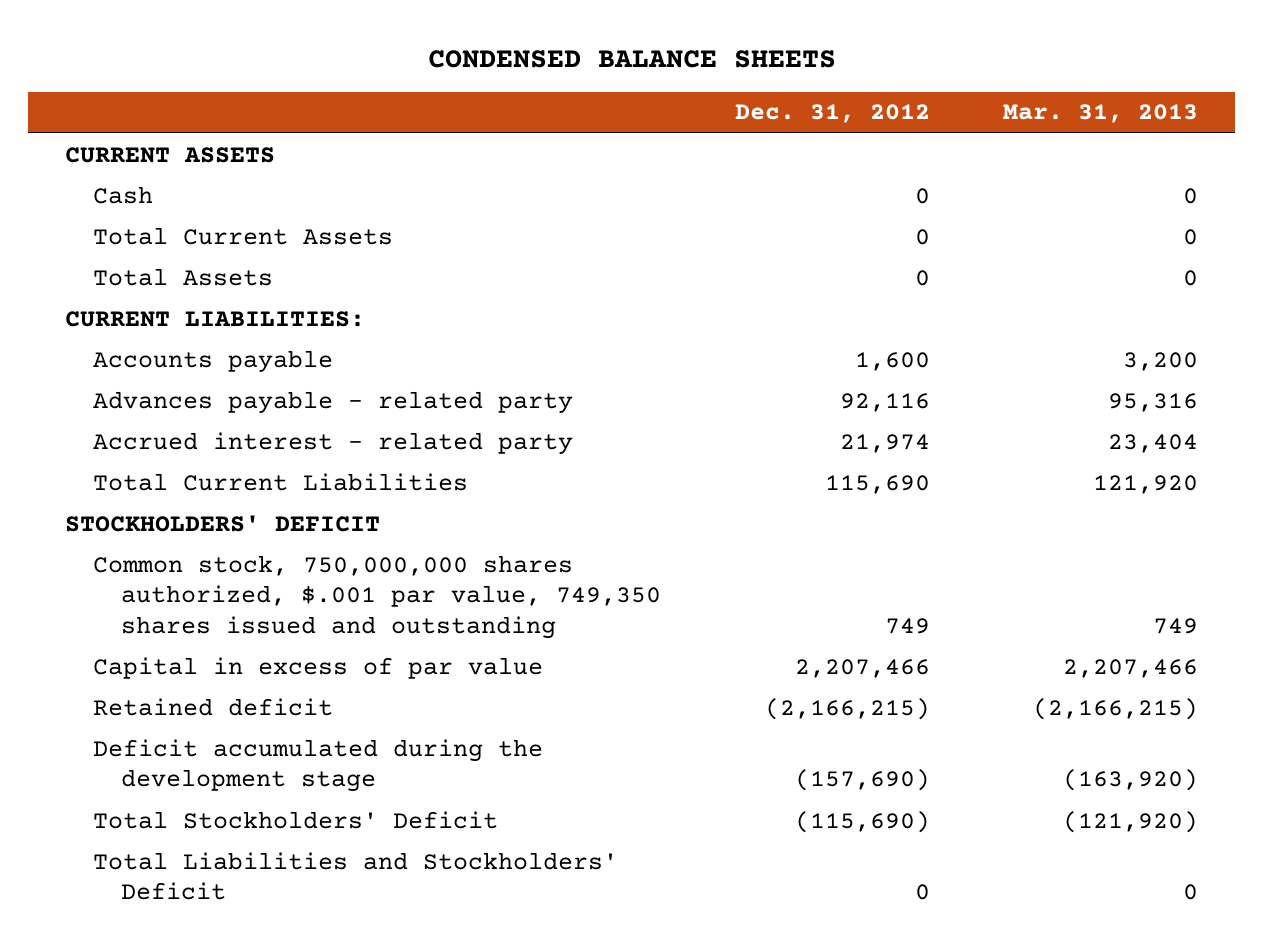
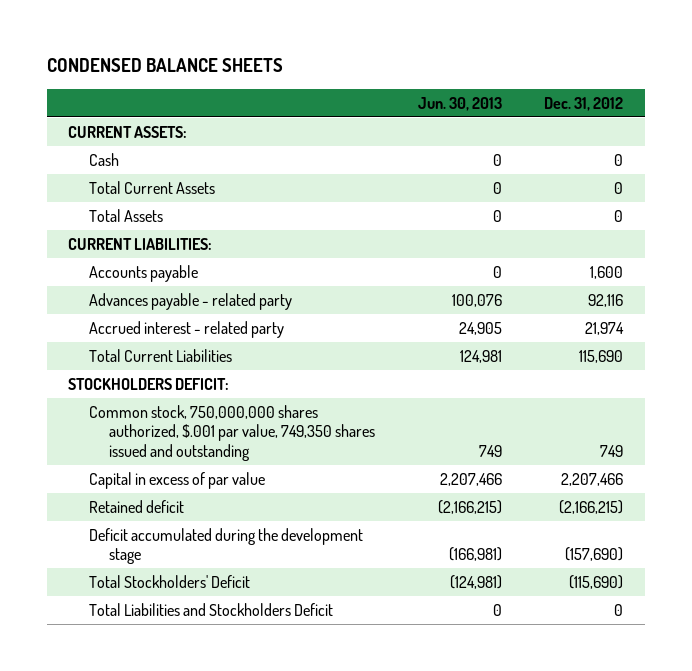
- | Dec. 31, 2012 | Mar. 31, 2013
+ | Jun. 30, 2013 | Dec. 31, 2012
- CURRENT ASSETS
+ CURRENT ASSETS:
- STOCKHOLDERS' DEFICIT
+ STOCKHOLDERS DEFICIT:
- Total Liabilities and Stockholders' Deficit | 0 | 0
+ Total Liabilities and Stockholders Deficit | 0 | 0

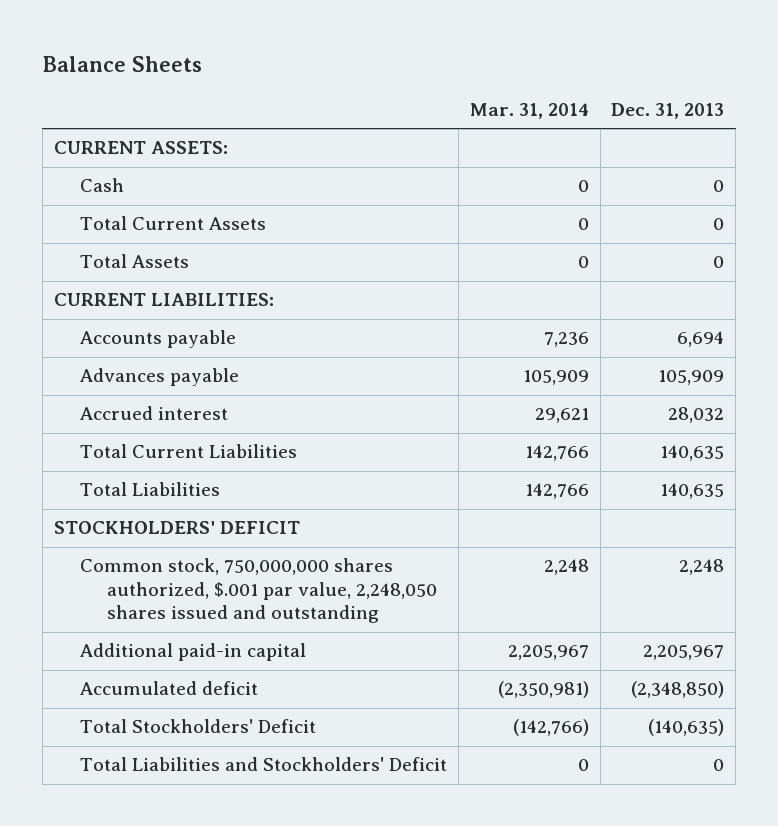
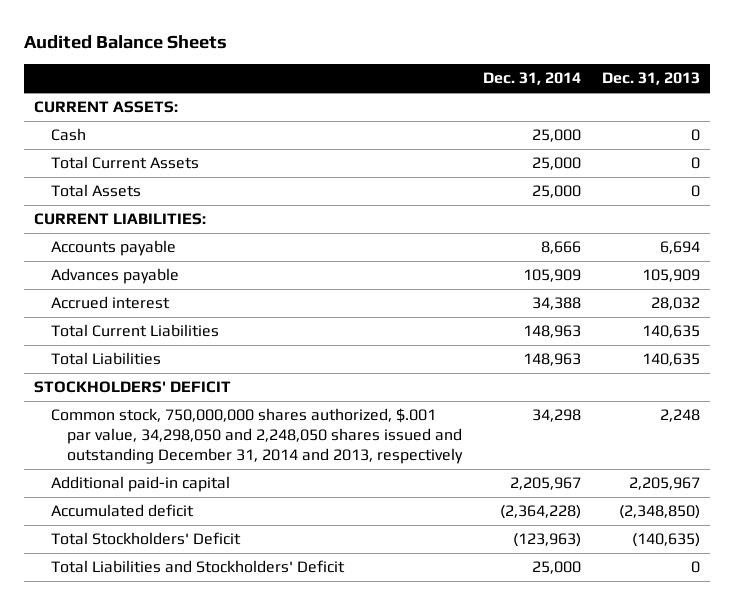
- Balance Sheets
+ Audited Balance Sheets
- | Mar. 31, 2014 | Dec. 31, 2013
+ | Dec. 31, 2014 | Dec. 31, 2013
- Common stock, 750,000,000 shares authorized, $.001 par value, 2,248,050 shares issued and outstanding | 2,248 | 2,248
+ Common stock, 750,000,000 shares authorized, $.001 par value, 34,298,050 and 2,248,050 shares issued and outstanding December 31, 2014 and 2013, respectively | 34,298 | 2,248

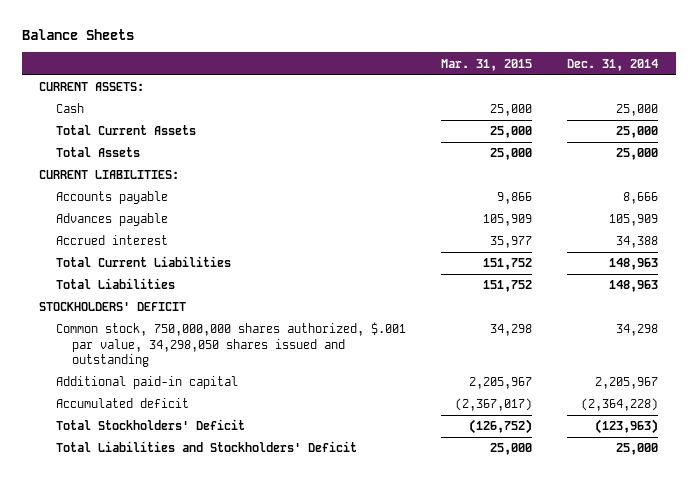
- Audited Balance Sheets
+ Balance Sheets
- | Dec. 31, 2014 | Dec. 31, 2013
+ | Mar. 31, 2015 | Dec. 31, 2014
- Common stock, 750,000,000 shares authorized, $.001 par value, 34,298,050 and 2,248,050 shares issued and outstanding December 31, 2014 and 2013, respectively | 34,298 | 2,248
+ Common stock, 750,000,000 shares authorized, $.001 par value, 34,298,050 shares issued and outstanding | 34,298 | 34,298

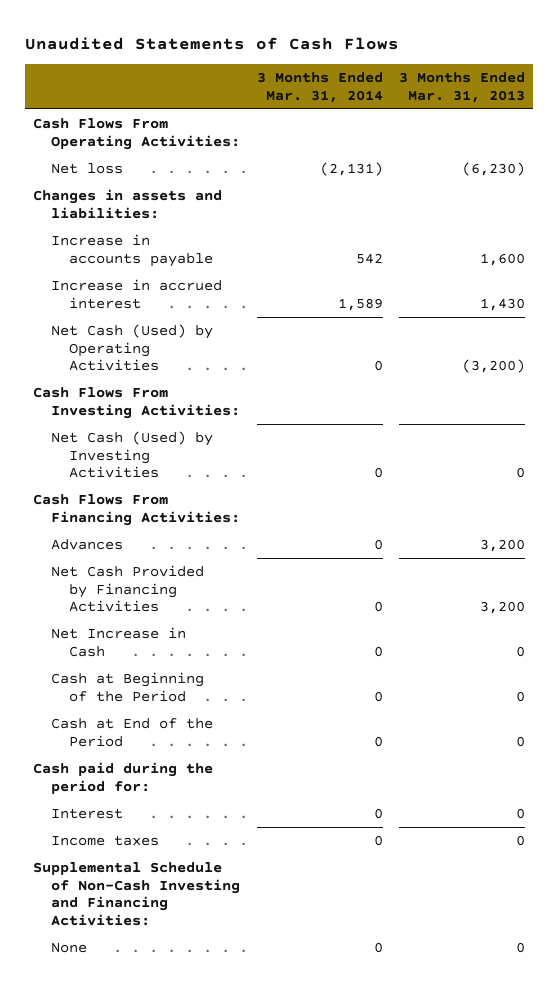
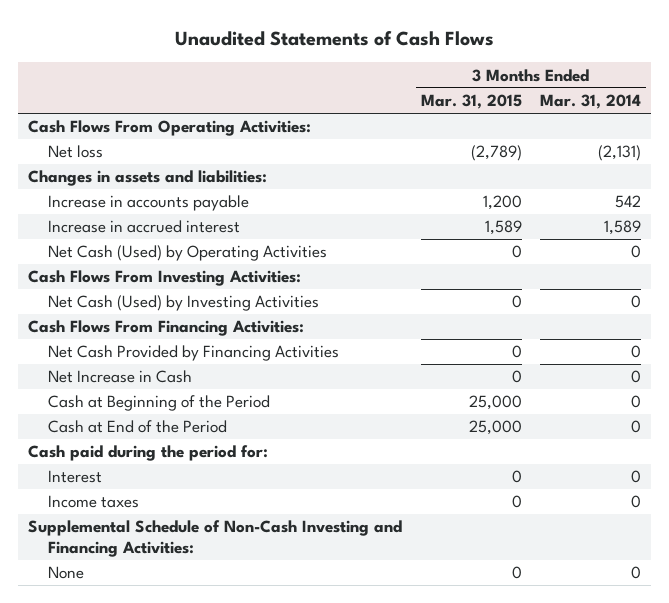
- | 3 Months Ended Mar. 31, 2014 | 3 Months Ended Mar. 31, 2013
+ | 3 Months Ended Mar. 31, 2015 | 3 Months Ended Mar. 31, 2014
- Advances | 0 | 3,200

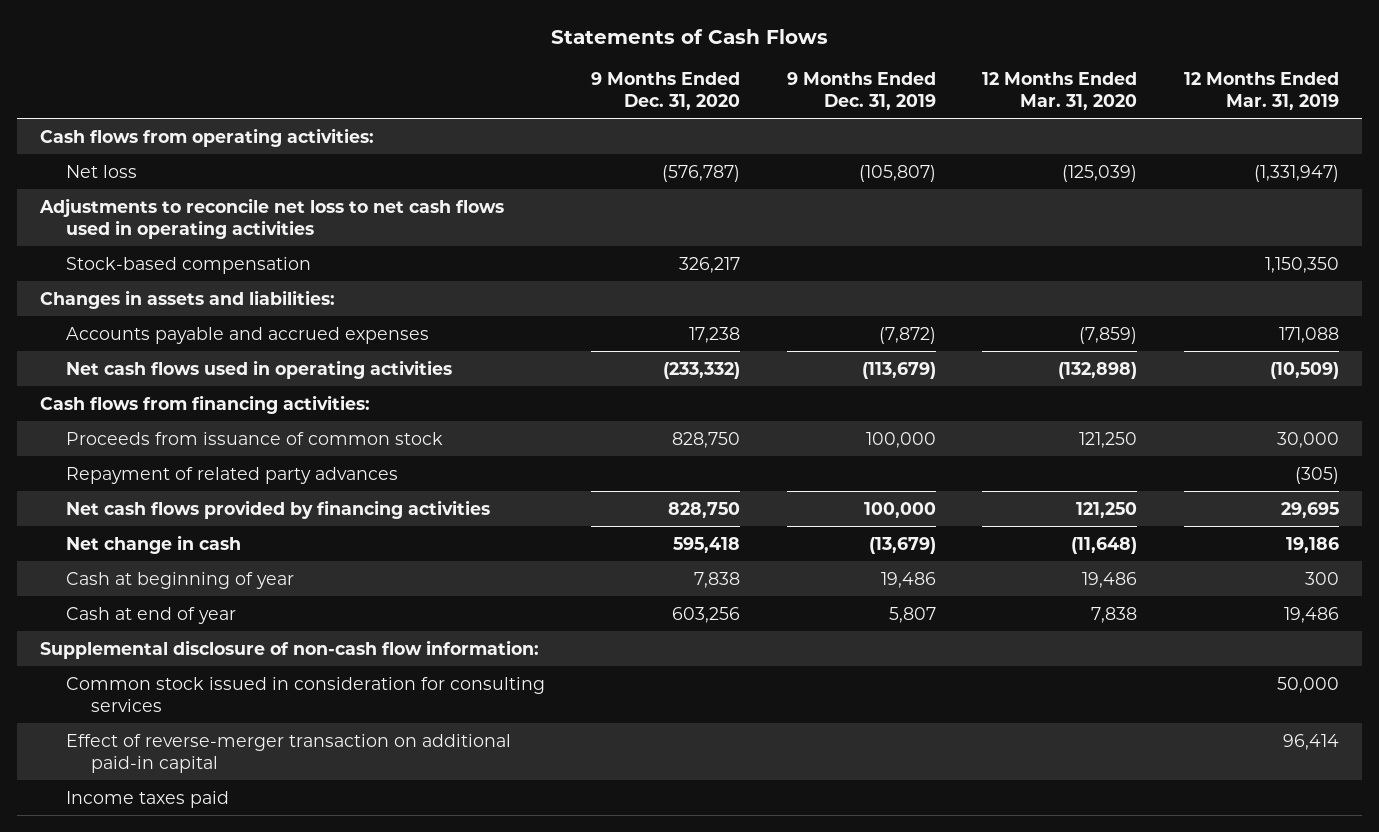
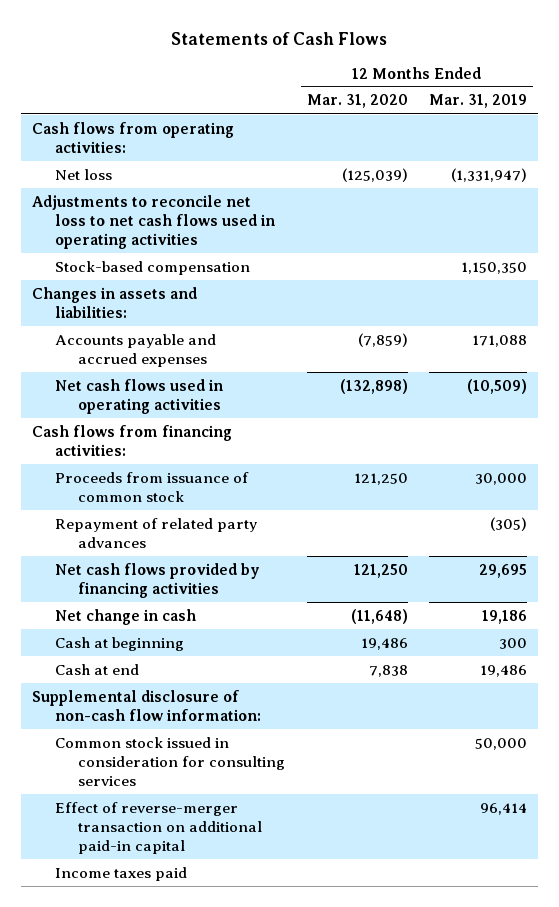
- | 9 Months Ended Dec. 31, 2020 | 9 Months Ended Dec. 31, 2019 | 12 Months Ended Mar. 31, 2020 | 12 Months Ended Mar. 31, 2019
+ | 12 Months Ended Mar. 31, 2020 | 12 Months Ended Mar. 31, 2019
- Cash at beginning of year | 7,838 | 19,486 | 19,486 | 300
- Cash at end of year | 603,256 | 5,807 | 7,838 | 19,486
+ Cash at beginning | 19,486 | 300
+ Cash at end | 7,838 | 19,486

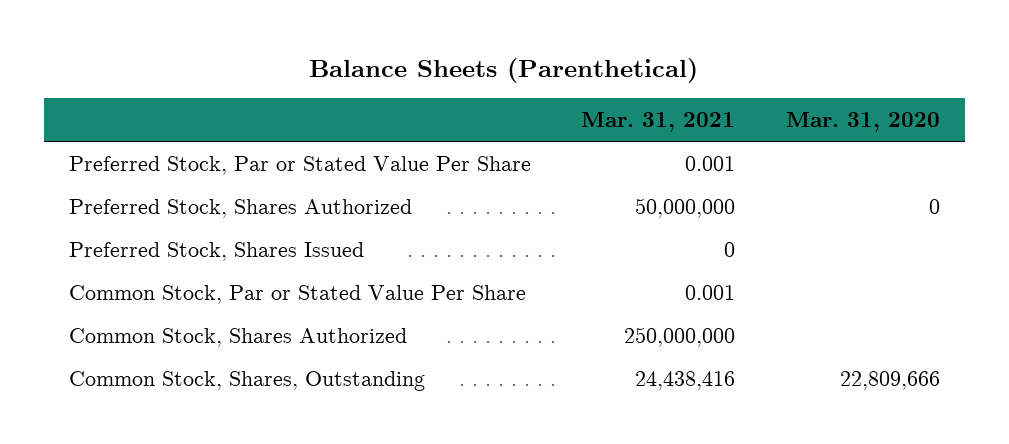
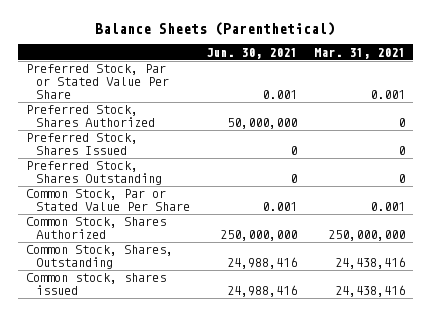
- | Mar. 31, 2021 | Mar. 31, 2020
+ | Jun. 30, 2021 | Mar. 31, 2021
- Preferred Stock, Shares Authorized | 50,000,000 | 0
+ Preferred Stock, Shares Authorized | 50,000,000 | 0
+ Preferred Stock, Shares Outstanding | 0 | 0
+ Common stock, shares issued | 24,988,416 | 24,438,416

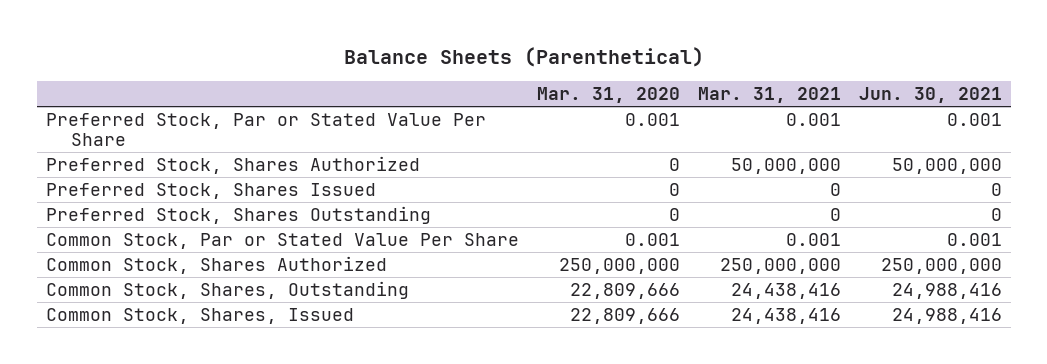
- | Jun. 30, 2021 | Mar. 31, 2021
+ | Mar. 31, 2020 | Mar. 31, 2021 | Jun. 30, 2021
- Preferred Stock, Shares Authorized | 50,000,000 | 0
+ Preferred Stock, Shares Authorized | 0 | 50,000,000 | 50,000,000
- Common stock, shares issued | 24,988,416 | 24,438,416
+ Common Stock, Shares, Issued | 22,809,666 | 24,438,416 | 24,988,416

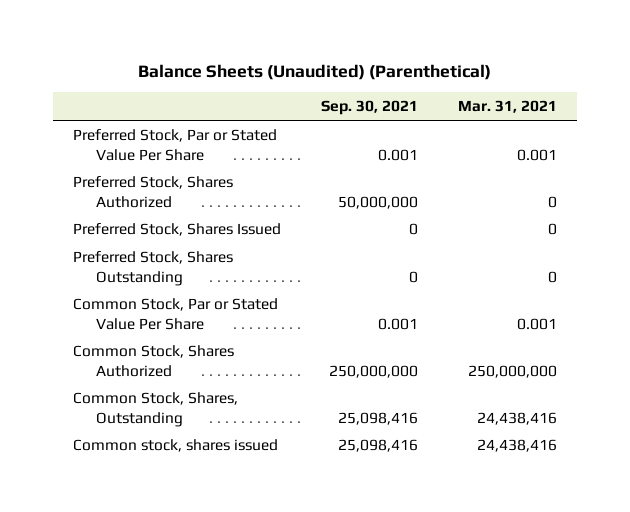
- Balance Sheets (Parenthetical)
+ Balance Sheets (Unaudited) (Parenthetical)
- | Mar. 31, 2020 | Mar. 31, 2021 | Jun. 30, 2021
+ | Sep. 30, 2021 | Mar. 31, 2021
- Preferred Stock, Shares Authorized | 0 | 50,000,000 | 50,000,000
+ Preferred Stock, Shares Authorized | 50,000,000 | 0
- Common Stock, Shares, Issued | 22,809,666 | 24,438,416 | 24,988,416
+ Common stock, shares issued | 25,098,416 | 24,438,416

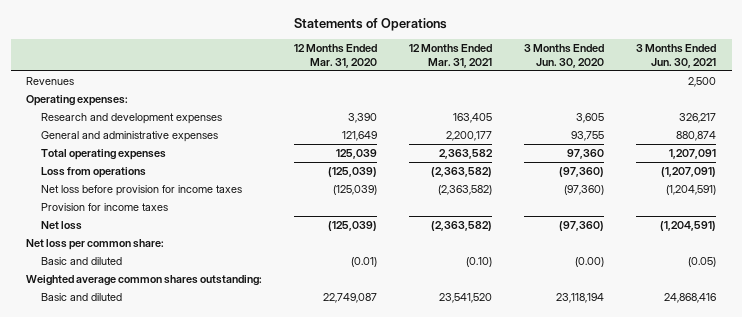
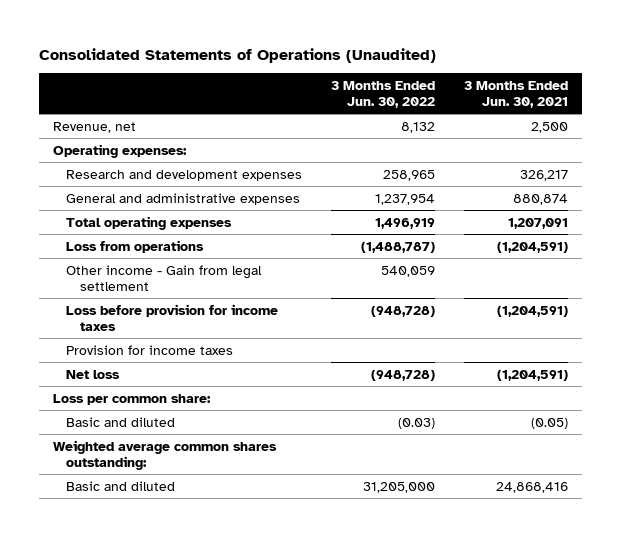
- Statements of Operations
+ Consolidated Statements of Operations (Unaudited)
- | 12 Months Ended Mar. 31, 2020 | 12 Months Ended Mar. 31, 2021 | 3 Months Ended Jun. 30, 2020 | 3 Months Ended Jun. 30, 2021
+ | 3 Months Ended Jun. 30, 2022 | 3 Months Ended Jun. 30, 2021
- Revenues | | | | 2,500
+ Revenue, net | 8,132 | 2,500
- Loss from operations | (125,039) | (2,363,582) | (97,360) | (1,207,091)
- Net loss before provision for income taxes | (125,039) | (2,363,582) | (97,360) | (1,204,591)
+ Loss from operations | (1,488,787) | (1,204,591)
+ Other income - Gain from legal settlement | 540,059 |
+ Loss before provision for income taxes | (948,728) | (1,204,591)
- Net loss per common share:
+ Loss per common share:

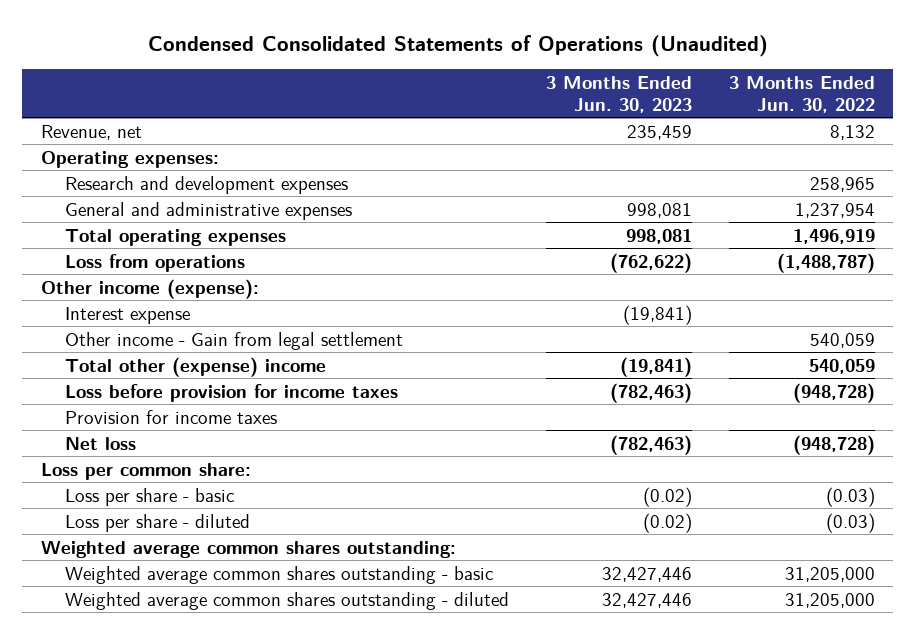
- Consolidated Statements of Operations (Unaudited)
+ Condensed Consolidated Statements of Operations (Unaudited)
- | 3 Months Ended Jun. 30, 2022 | 3 Months Ended Jun. 30, 2021
+ | 3 Months Ended Jun. 30, 2023 | 3 Months Ended Jun. 30, 2022
+ Other income (expense):
+ Interest expense | (19,841) |
+ Total other (expense) income | (19,841) | 540,059
- Basic and diluted | (0.03) | (0.05)
+ Loss per share - basic | (0.02) | (0.03)
+ Loss per share - diluted | (0.02) | (0.03)
- Basic and diluted | 31,205,000 | 24,868,416
+ Weighted average common shares outstanding - basic | 32,427,446 | 31,205,000
+ Weighted average common shares outstanding - diluted | 32,427,446 | 31,205,000

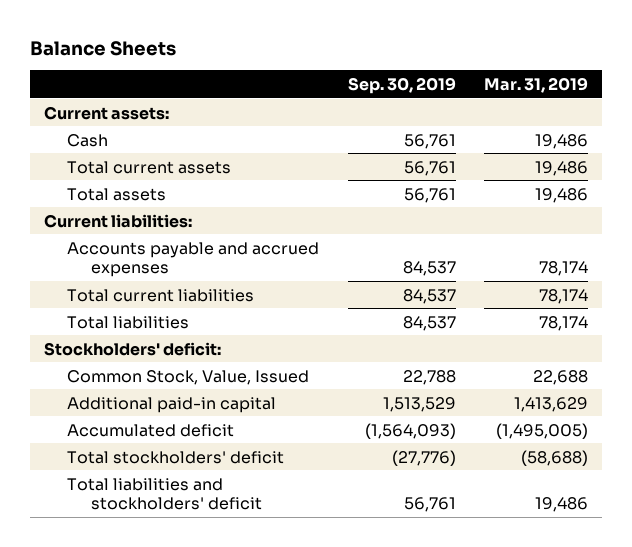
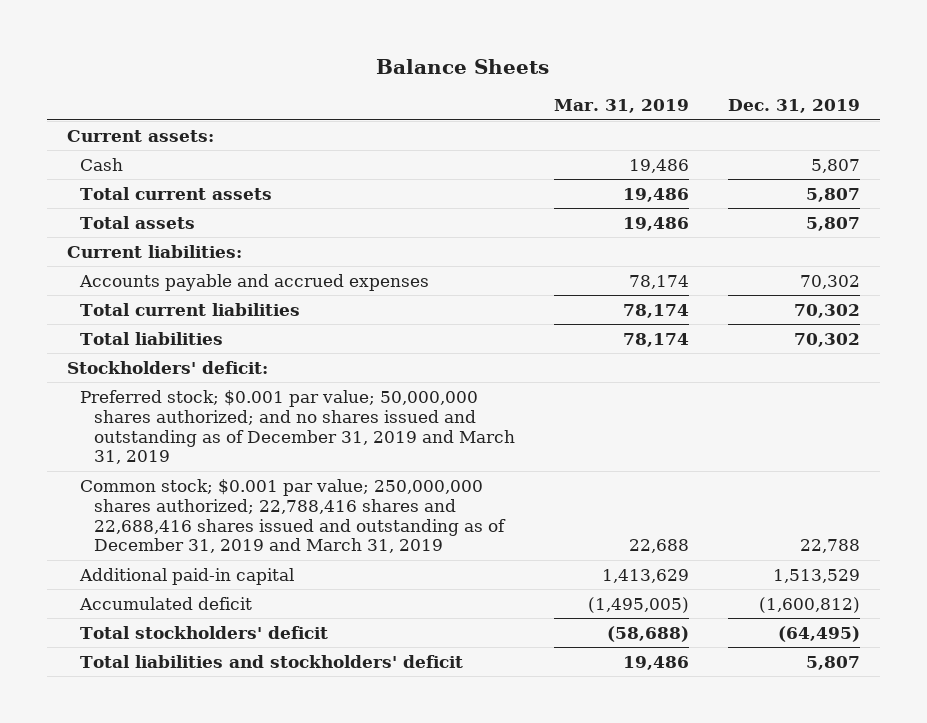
- | Sep. 30, 2019 | Mar. 31, 2019
+ | Mar. 31, 2019 | Dec. 31, 2019
- Common Stock, Value, Issued | 22,788 | 22,688
+ Preferred stock; $0.001 par value; 50,000,000 shares authorized; and no shares issued and outstanding as of December 31, 2019 and March 31, 2019
+ Common stock; $0.001 par value; 250,000,000 shares authorized; 22,788,416 shares and 22,688,416 shares issued and outstanding as of December 31, 2019 and March 31, 2019 | 22,688 | 22,788

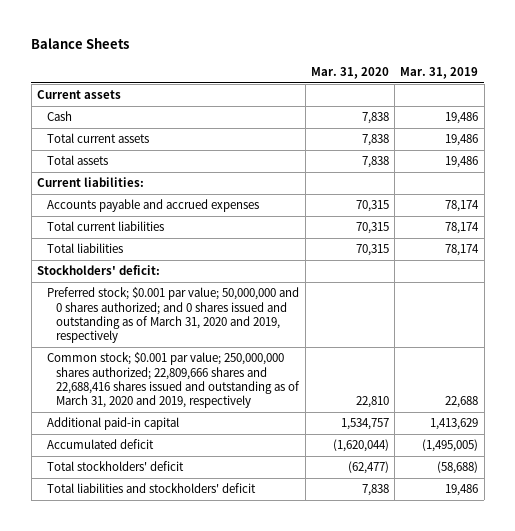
- | Mar. 31, 2019 | Dec. 31, 2019
+ | Mar. 31, 2020 | Mar. 31, 2019
- Current assets:
+ Current assets
- Preferred stock; $0.001 par value; 50,000,000 shares authorized; and no shares issued and outstanding as of December 31, 2019 and March 31, 2019
- Common stock; $0.001 par value; 250,000,000 shares authorized; 22,788,416 shares and 22,688,416 shares issued and outstanding as of December 31, 2019 and March 31, 2019 | 22,688 | 22,788
+ Preferred stock; $0.001 par value; 50,000,000 and 0 shares authorized; and 0 shares issued and outstanding as of March 31, 2020 and 2019, respectively
+ Common stock; $0.001 par value; 250,000,000 shares authorized; 22,809,666 shares and 22,688,416 shares issued and outstanding as of March 31, 2020 and 2019, respectively | 22,810 | 22,688

